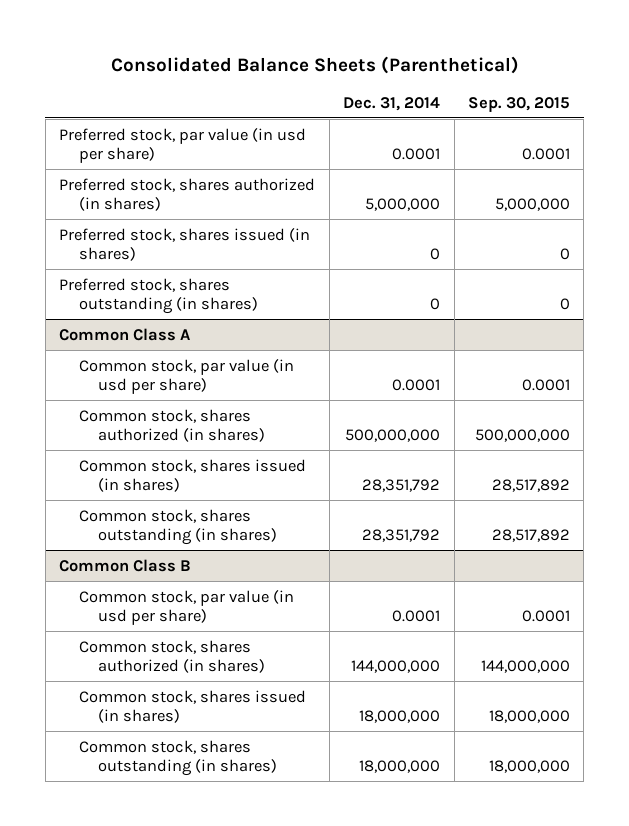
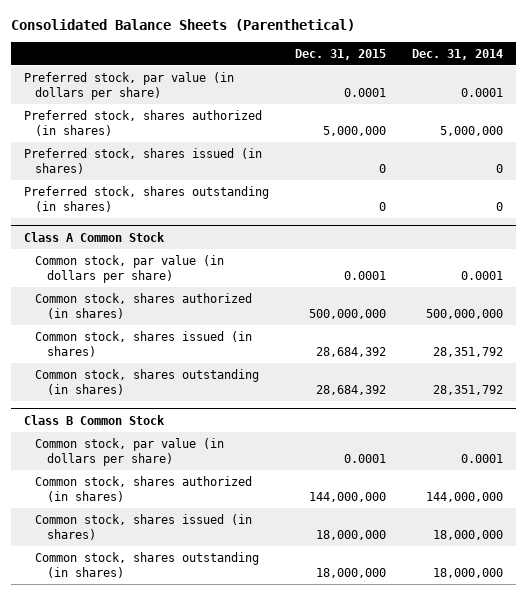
- | Dec. 31, 2014 | Sep. 30, 2015
+ | Dec. 31, 2015 | Dec. 31, 2014
- Preferred stock, par value (in usd per share) | 0.0001 | 0.0001
+ Preferred stock, par value (in dollars per share) | 0.0001 | 0.0001
- Common Class A
- Common stock, par value (in usd per share) | 0.0001 | 0.0001
+ Class A Common Stock
+ Common stock, par value (in dollars per share) | 0.0001 | 0.0001
- Common Class B
- Common stock, par value (in usd per share) | 0.0001 | 0.0001
+ Class B Common Stock
+ Common stock, par value (in dollars per share) | 0.0001 | 0.0001

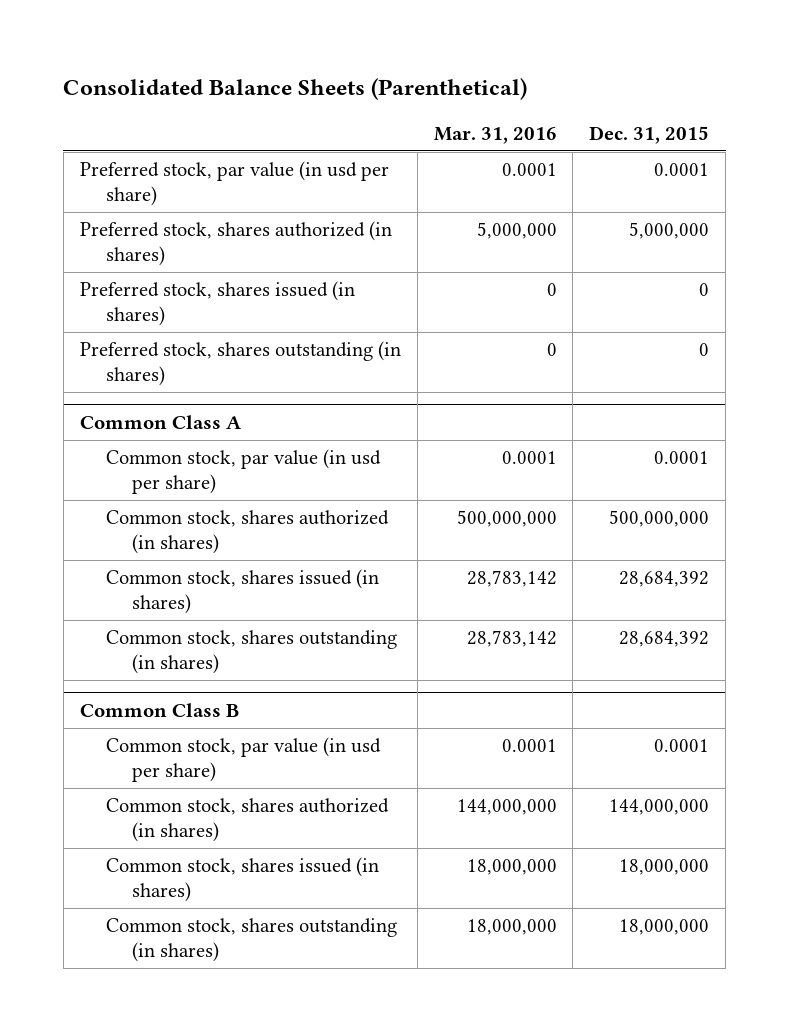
- | Dec. 31, 2015 | Dec. 31, 2014
+ | Mar. 31, 2016 | Dec. 31, 2015
- Preferred stock, par value (in dollars per share) | 0.0001 | 0.0001
+ Preferred stock, par value (in usd per share) | 0.0001 | 0.0001
- Class A Common Stock
- Common stock, par value (in dollars per share) | 0.0001 | 0.0001
+ Common Class A
+ Common stock, par value (in usd per share) | 0.0001 | 0.0001
- Class B Common Stock
- Common stock, par value (in dollars per share) | 0.0001 | 0.0001
+ Common Class B
+ Common stock, par value (in usd per share) | 0.0001 | 0.0001

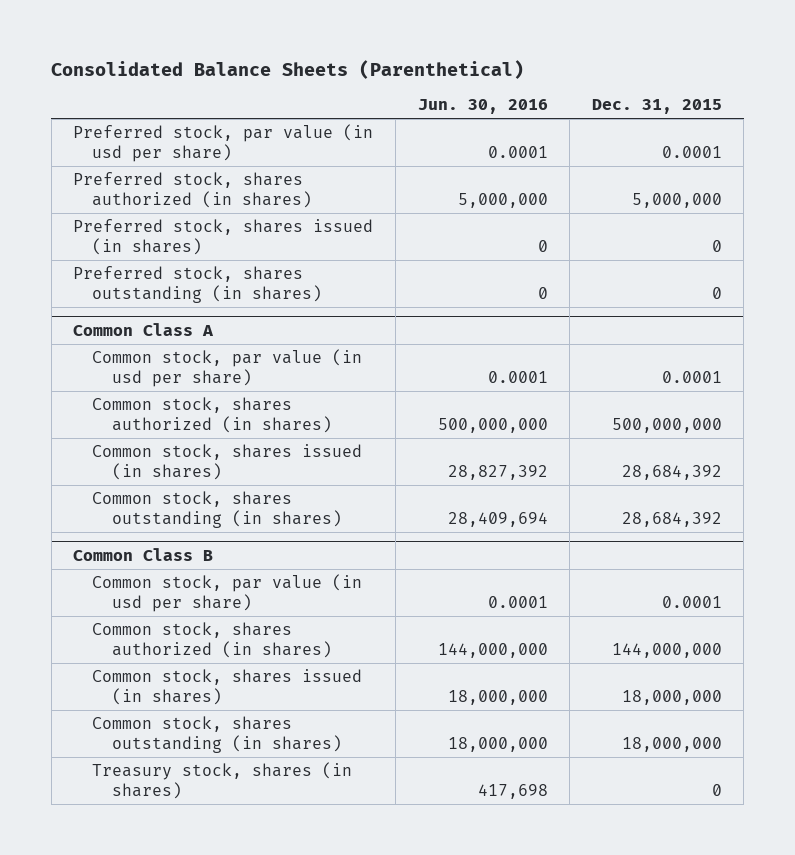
- | Mar. 31, 2016 | Dec. 31, 2015
+ | Jun. 30, 2016 | Dec. 31, 2015
@ Common Class B
+ Treasury stock, shares (in shares) | 417,698 | 0

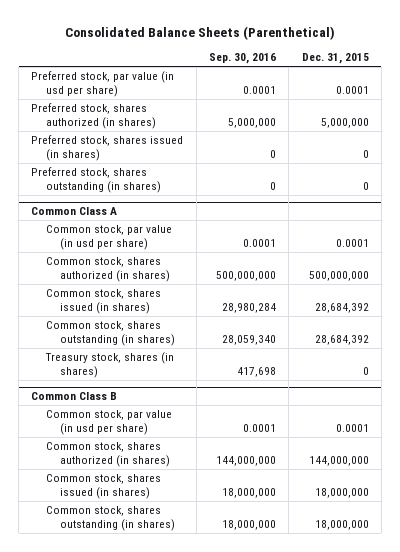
- | Jun. 30, 2016 | Dec. 31, 2015
+ | Sep. 30, 2016 | Dec. 31, 2015
@ Common Class A
+ Treasury stock, shares (in shares) | 417,698 | 0
@ Common Class B
- Treasury stock, shares (in shares) | 417,698 | 0

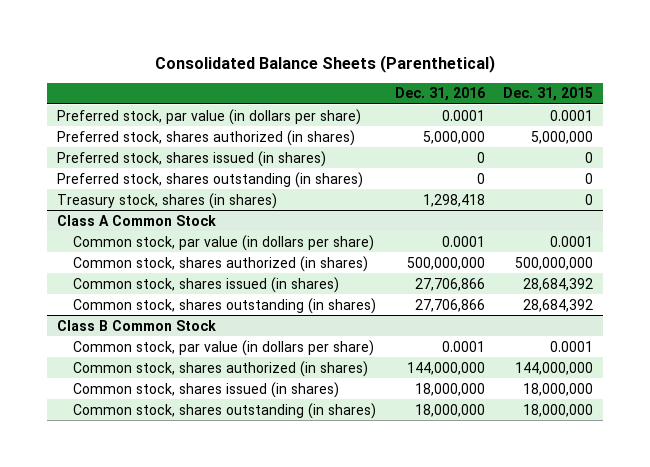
- | Sep. 30, 2016 | Dec. 31, 2015
+ | Dec. 31, 2016 | Dec. 31, 2015
- Preferred stock, par value (in usd per share) | 0.0001 | 0.0001
+ Preferred stock, par value (in dollars per share) | 0.0001 | 0.0001
- Common Class A
- Common stock, par value (in usd per share) | 0.0001 | 0.0001
+ Treasury stock, shares (in shares) | 1,298,418 | 0
+ Class A Common Stock
+ Common stock, par value (in dollars per share) | 0.0001 | 0.0001
- Treasury stock, shares (in shares) | 417,698 | 0
- Common Class B
- Common stock, par value (in usd per share) | 0.0001 | 0.0001
+ Class B Common Stock
+ Common stock, par value (in dollars per share) | 0.0001 | 0.0001

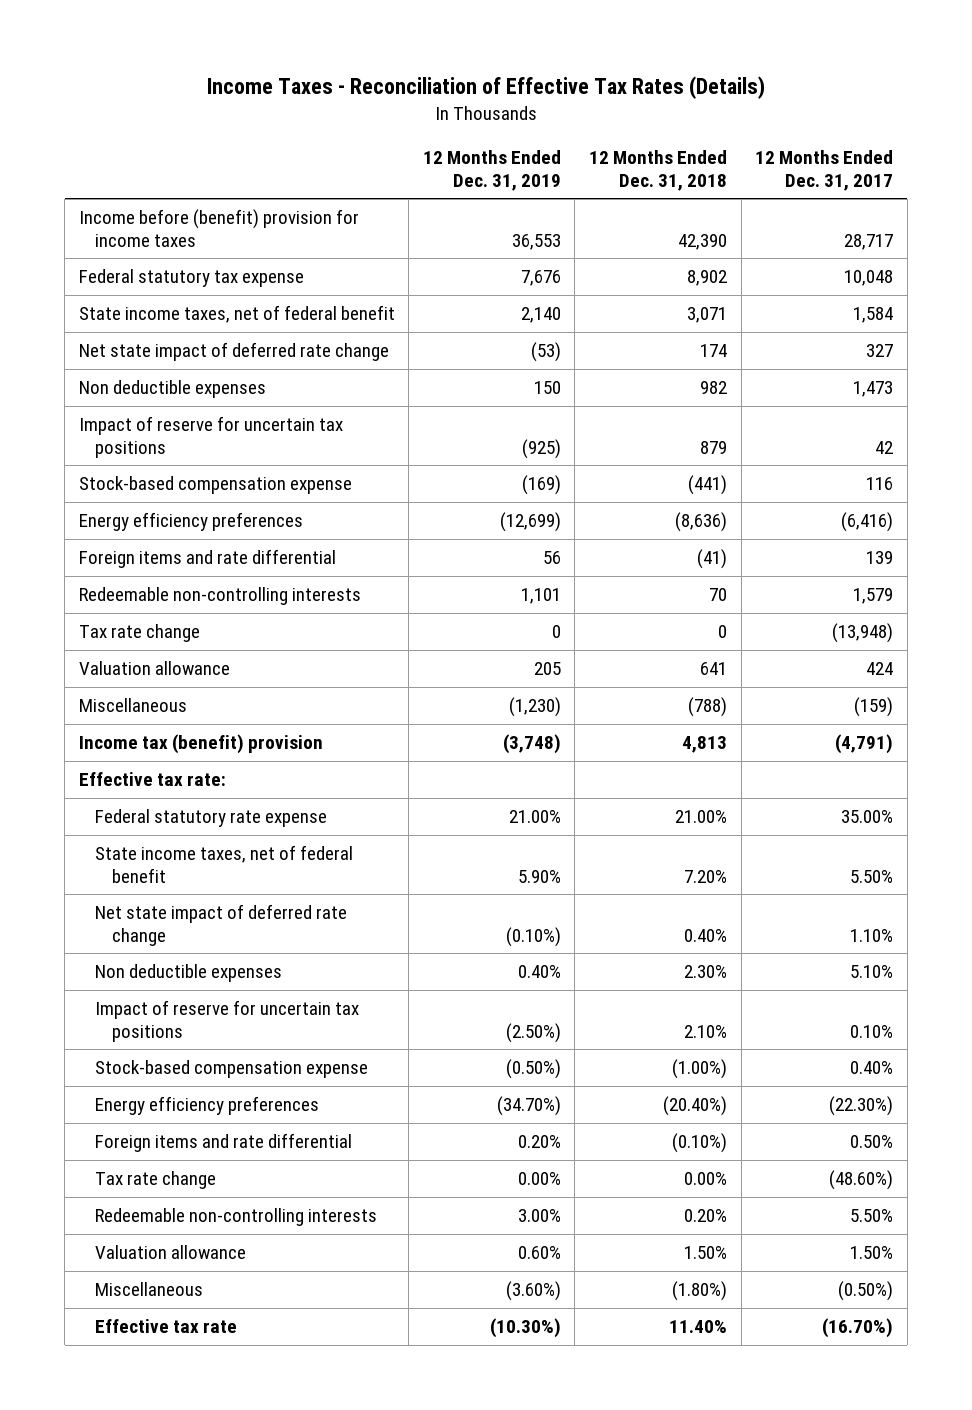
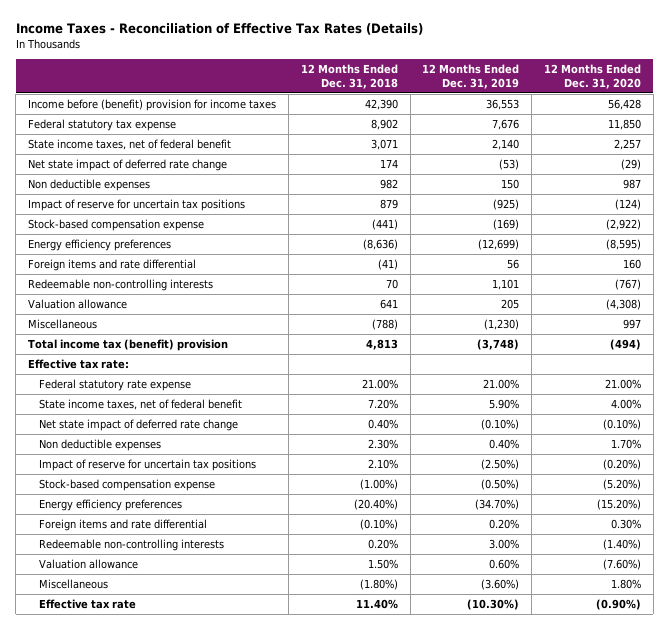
- | 12 Months Ended Dec. 31, 2019 | 12 Months Ended Dec. 31, 2018 | 12 Months Ended Dec. 31, 2017
+ | 12 Months Ended Dec. 31, 2018 | 12 Months Ended Dec. 31, 2019 | 12 Months Ended Dec. 31, 2020
- Tax rate change | 0 | 0 | (13,948)
- Income tax (benefit) provision | (3,748) | 4,813 | (4,791)
+ Total income tax (benefit) provision | 4,813 | (3,748) | (494)
- Tax rate change | 0.00% | 0.00% | (48.60%)

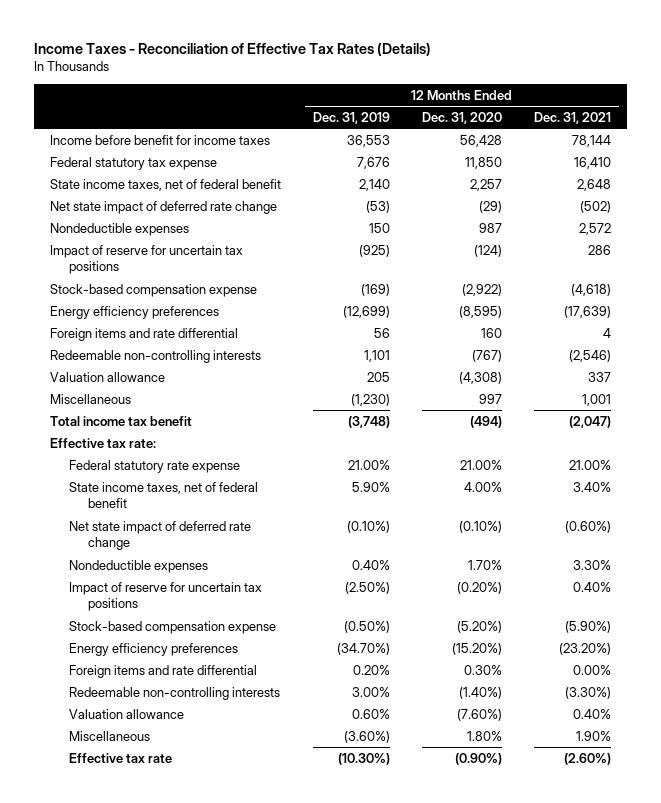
- | 12 Months Ended Dec. 31, 2018 | 12 Months Ended Dec. 31, 2019 | 12 Months Ended Dec. 31, 2020
+ | 12 Months Ended Dec. 31, 2019 | 12 Months Ended Dec. 31, 2020 | 12 Months Ended Dec. 31, 2021
- Income before (benefit) provision for income taxes | 42,390 | 36,553 | 56,428
+ Income before benefit for income taxes | 36,553 | 56,428 | 78,144
- Non deductible expenses | 982 | 150 | 987
+ Nondeductible expenses | 150 | 987 | 2,572
- Total income tax (benefit) provision | 4,813 | (3,748) | (494)
+ Total income tax benefit | (3,748) | (494) | (2,047)
- Non deductible expenses | 2.30% | 0.40% | 1.70%
+ Nondeductible expenses | 0.40% | 1.70% | 3.30%

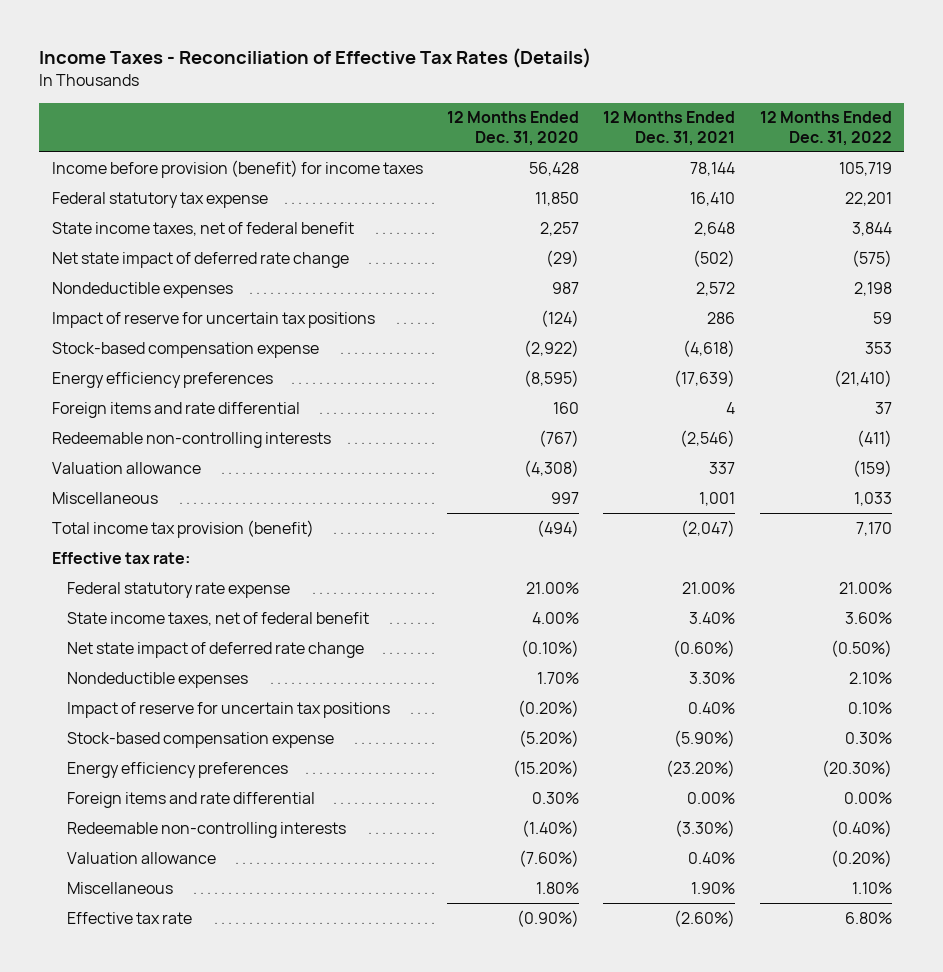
- | 12 Months Ended Dec. 31, 2019 | 12 Months Ended Dec. 31, 2020 | 12 Months Ended Dec. 31, 2021
+ | 12 Months Ended Dec. 31, 2020 | 12 Months Ended Dec. 31, 2021 | 12 Months Ended Dec. 31, 2022
- Income before benefit for income taxes | 36,553 | 56,428 | 78,144
+ Income before provision (benefit) for income taxes | 56,428 | 78,144 | 105,719
- Total income tax benefit | (3,748) | (494) | (2,047)
+ Total income tax provision (benefit) | (494) | (2,047) | 7,170

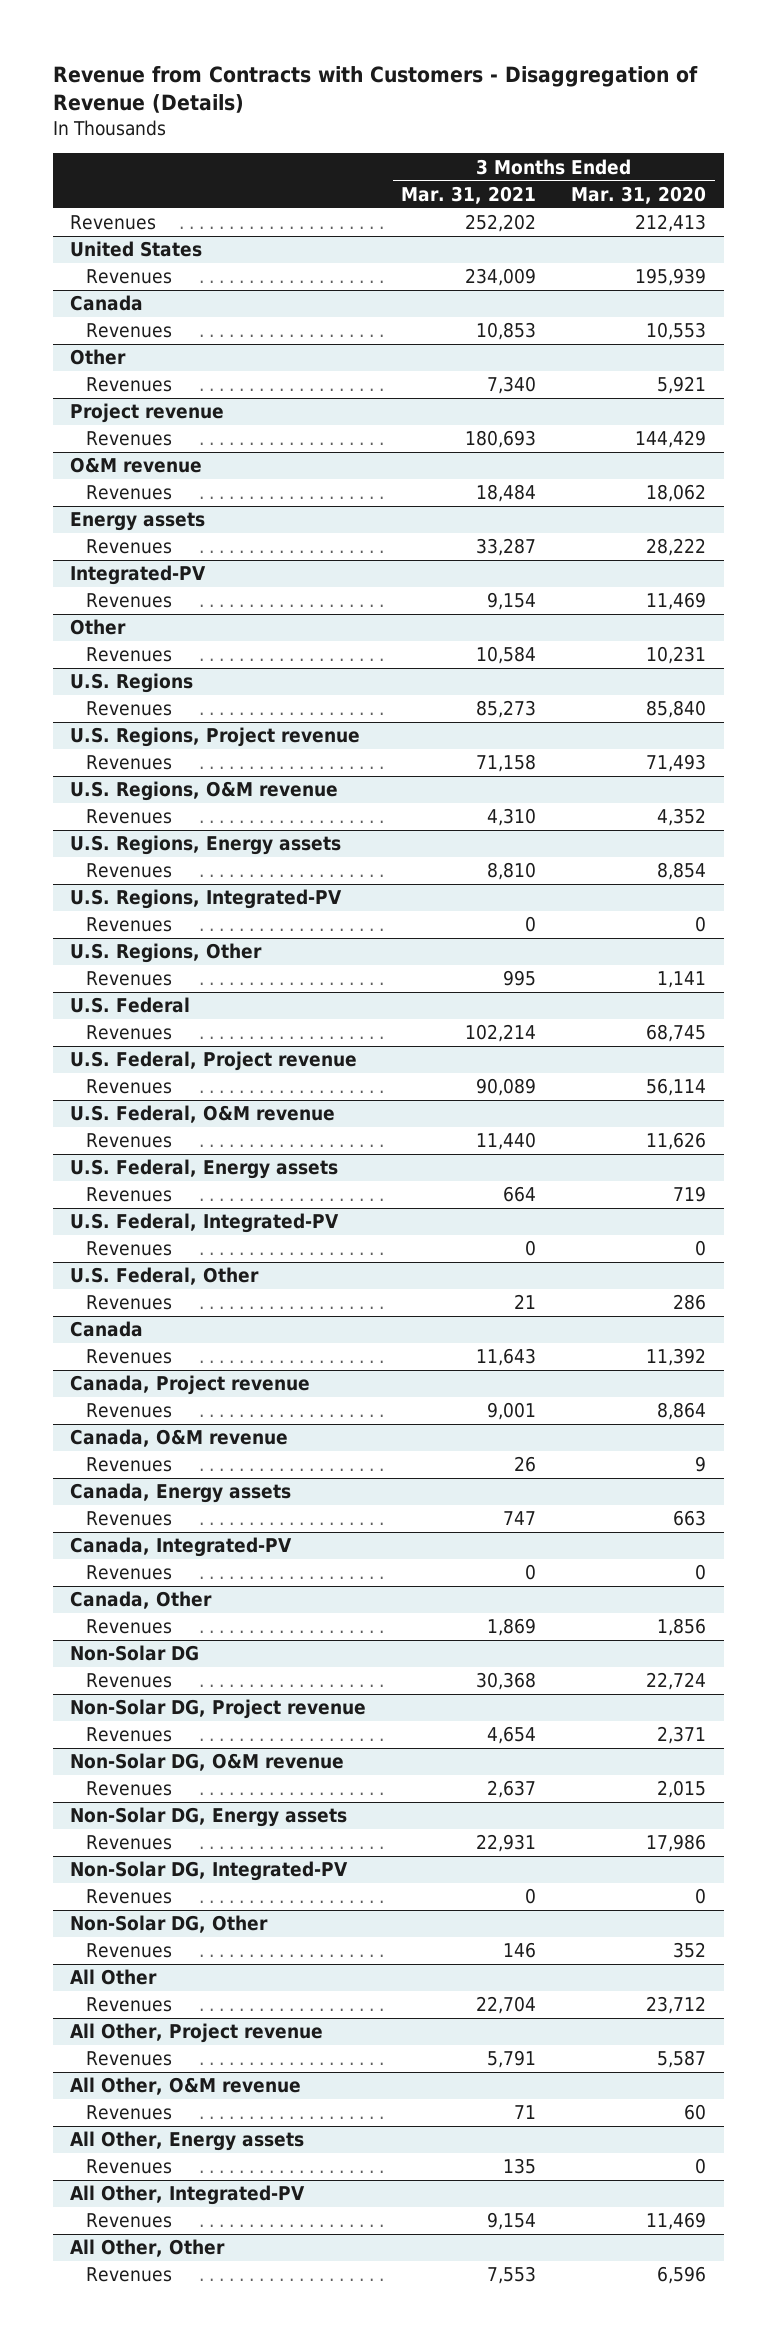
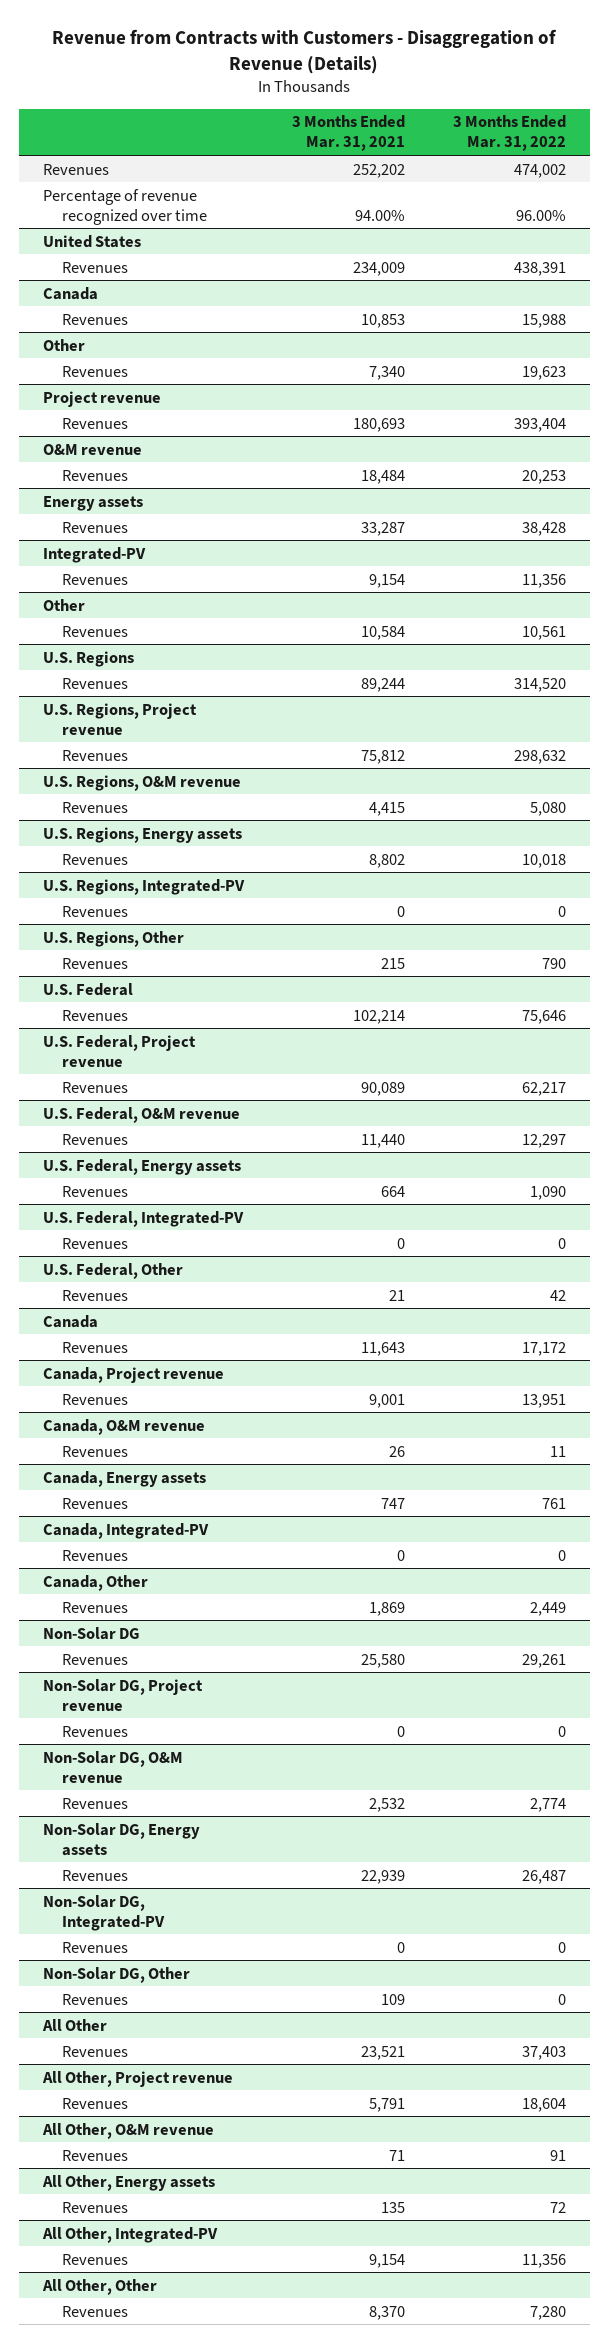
- | 3 Months Ended Mar. 31, 2021 | 3 Months Ended Mar. 31, 2020
+ | 3 Months Ended Mar. 31, 2021 | 3 Months Ended Mar. 31, 2022
+ Percentage of revenue recognized over time | 94.00% | 96.00%
@ U.S. Regions
- Revenues | 85,273 | 85,840
+ Revenues | 89,244 | 314,520
@ U.S. Regions, Project revenue
- Revenues | 71,158 | 71,493
+ Revenues | 75,812 | 298,632
@ U.S. Regions, O&M revenue
- Revenues | 4,310 | 4,352
+ Revenues | 4,415 | 5,080
@ U.S. Regions, Energy assets
- Revenues | 8,810 | 8,854
+ Revenues | 8,802 | 10,018
@ U.S. Regions, Other
- Revenues | 995 | 1,141
+ Revenues | 215 | 790
@ Non-Solar DG
- Revenues | 30,368 | 22,724
+ Revenues | 25,580 | 29,261
@ Non-Solar DG, Project revenue
- Revenues | 4,654 | 2,371
+ Revenues | 0 | 0
@ Non-Solar DG, O&M revenue
- Revenues | 2,637 | 2,015
+ Revenues | 2,532 | 2,774
@ Non-Solar DG, Energy assets
- Revenues | 22,931 | 17,986
+ Revenues | 22,939 | 26,487
@ Non-Solar DG, Other
- Revenues | 146 | 352
+ Revenues | 109 | 0
@ All Other
- Revenues | 22,704 | 23,712
+ Revenues | 23,521 | 37,403
@ All Other, Other
- Revenues | 7,553 | 6,596
+ Revenues | 8,370 | 7,280

